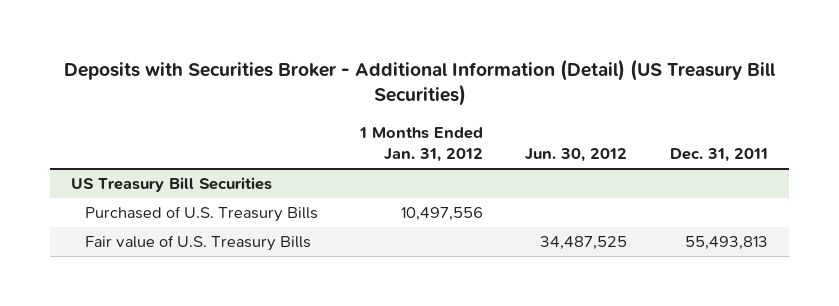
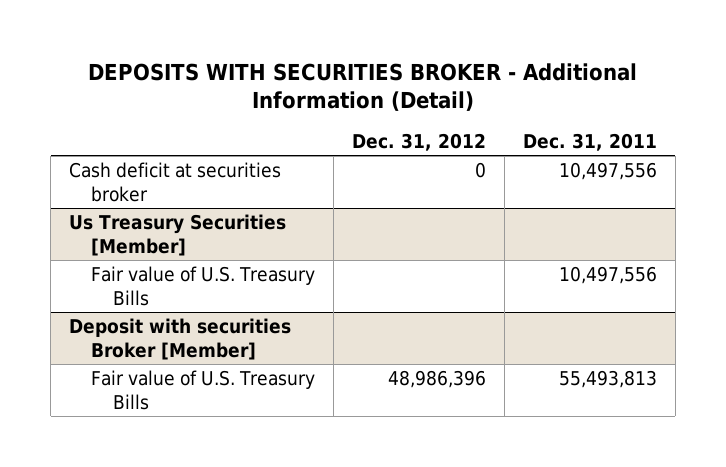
- Deposits with Securities Broker - Additional Information (Detail) (US Treasury Bill Securities)
+ DEPOSITS WITH SECURITIES BROKER - Additional Information (Detail)
- | 1 Months Ended Jan. 31, 2012 | Jun. 30, 2012 | Dec. 31, 2011
+ | Dec. 31, 2012 | Dec. 31, 2011
- US Treasury Bill Securities
- Purchased of U.S. Treasury Bills | 10,497,556 | |
+ Cash deficit at securities broker | 0 | 10,497,556
+ Us Treasury Securities [Member]
+ Fair value of U.S. Treasury Bills | | 10,497,556
+ Deposit with securities Broker [Member]

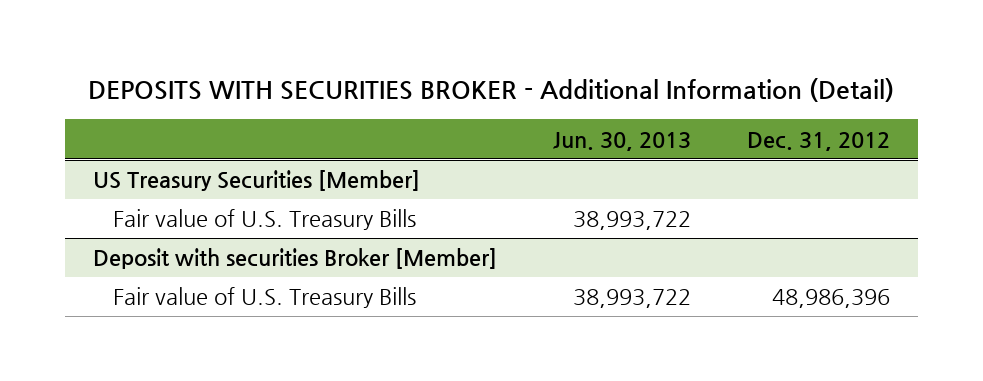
- | Dec. 31, 2012 | Dec. 31, 2011
+ | Jun. 30, 2013 | Dec. 31, 2012
- Cash deficit at securities broker | 0 | 10,497,556
- Us Treasury Securities [Member]
+ US Treasury Securities [Member]

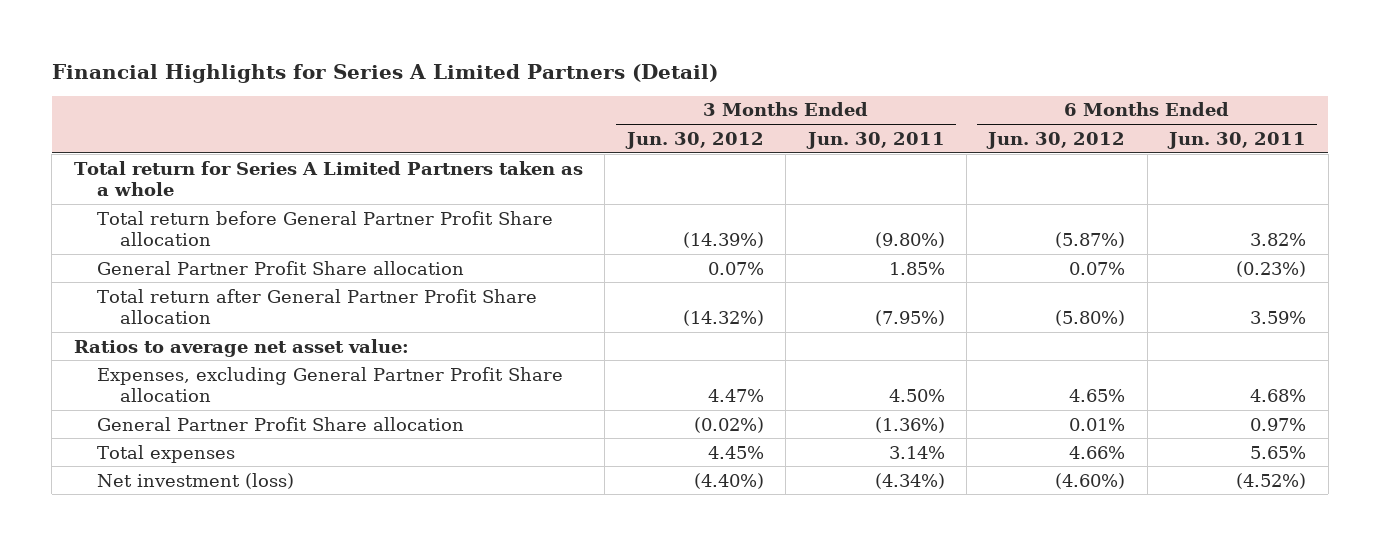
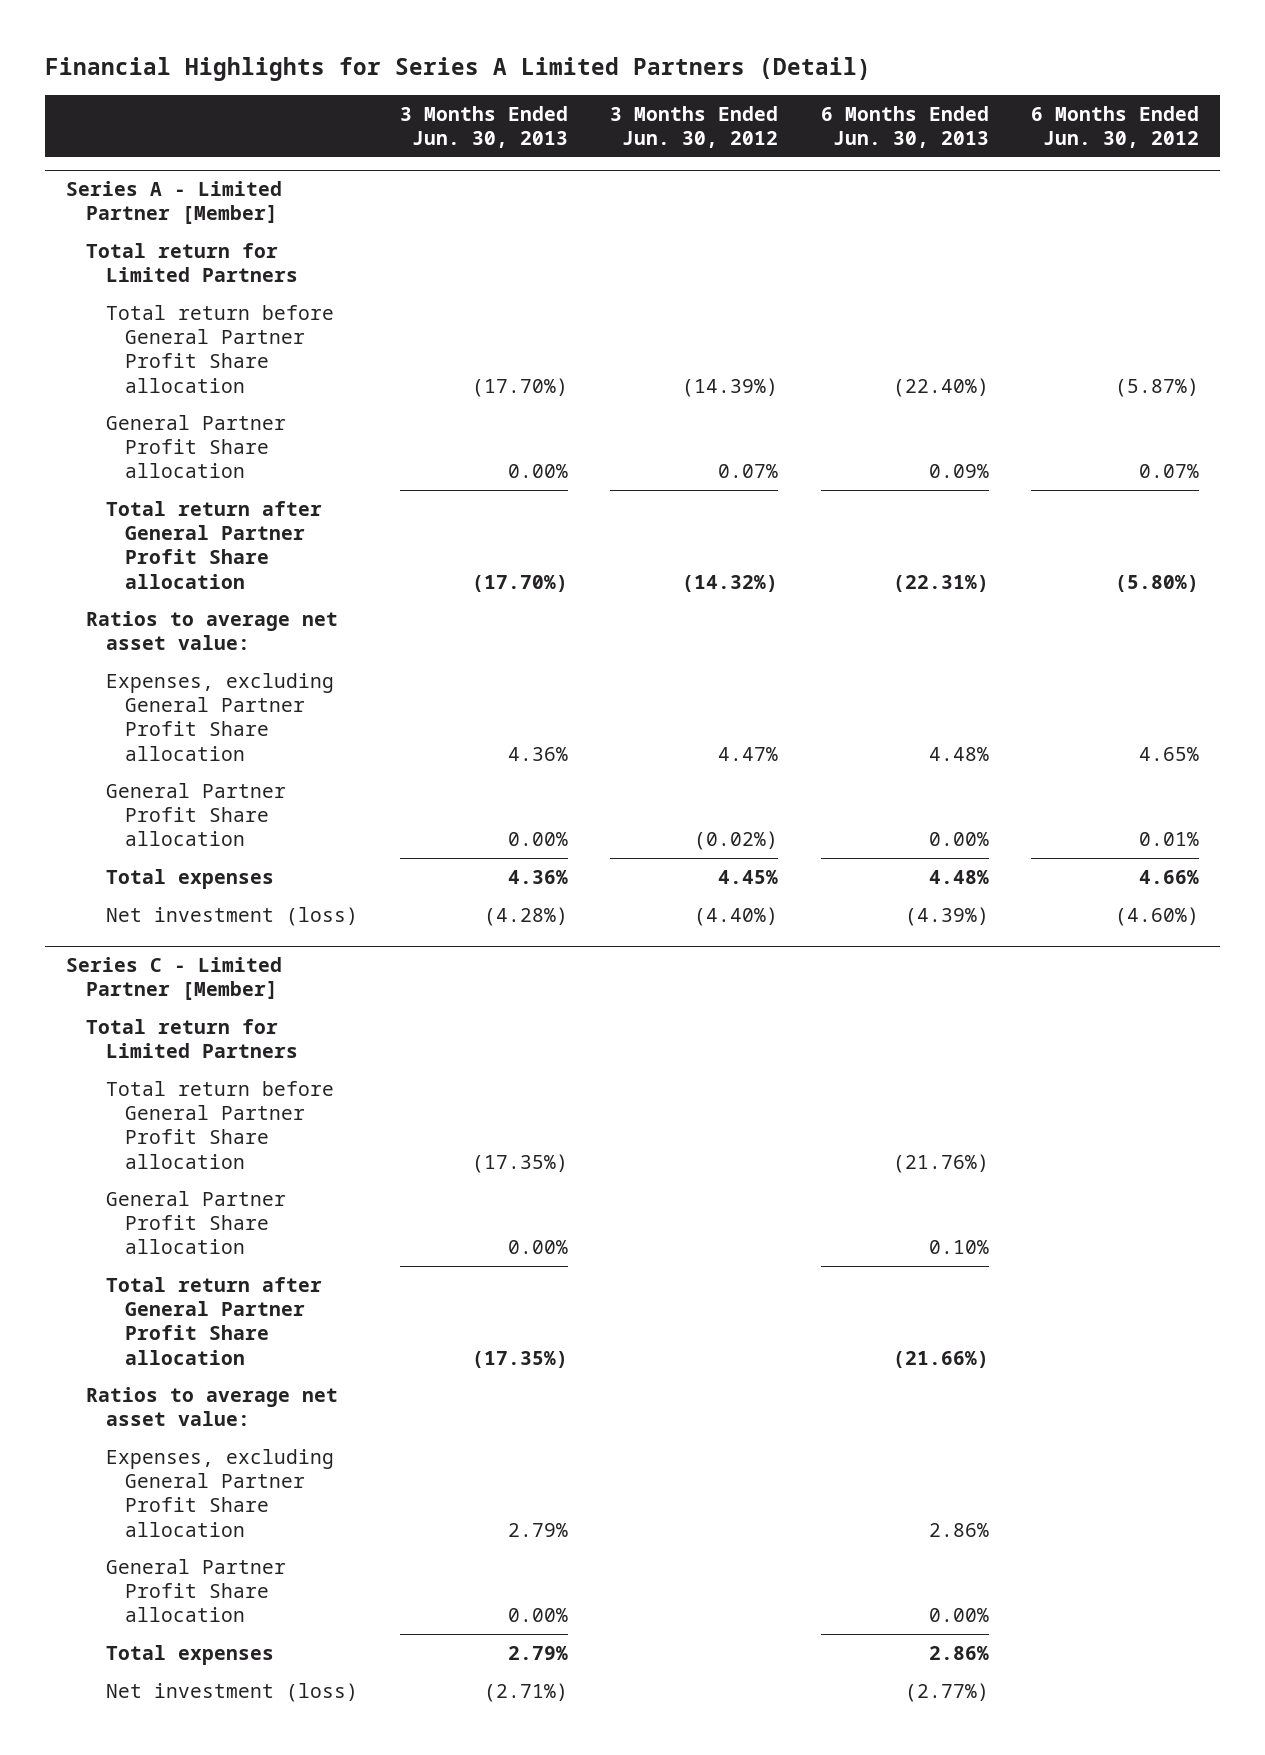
- | 3 Months Ended Jun. 30, 2012 | 3 Months Ended Jun. 30, 2011 | 6 Months Ended Jun. 30, 2012 | 6 Months Ended Jun. 30, 2011
+ | 3 Months Ended Jun. 30, 2013 | 3 Months Ended Jun. 30, 2012 | 6 Months Ended Jun. 30, 2013 | 6 Months Ended Jun. 30, 2012
- Total return for Series A Limited Partners taken as a whole
+ Series A - Limited Partner [Member]
+ Total return for Limited Partners
+ Series C - Limited Partner [Member]
+ Total return for Limited Partners
+ Total return before General Partner Profit Share allocation | (17.35%) | | (21.76%) |
+ General Partner Profit Share allocation | 0.00% | | 0.10% |
+ Total return after General Partner Profit Share allocation | (17.35%) | | (21.66%) |
+ Ratios to average net asset value:
+ Expenses, excluding General Partner Profit Share allocation | 2.79% | | 2.86% |
+ General Partner Profit Share allocation | 0.00% | | 0.00% |
+ Total expenses | 2.79% | | 2.86% |
+ Net investment (loss) | (2.71%) | | (2.77%) |

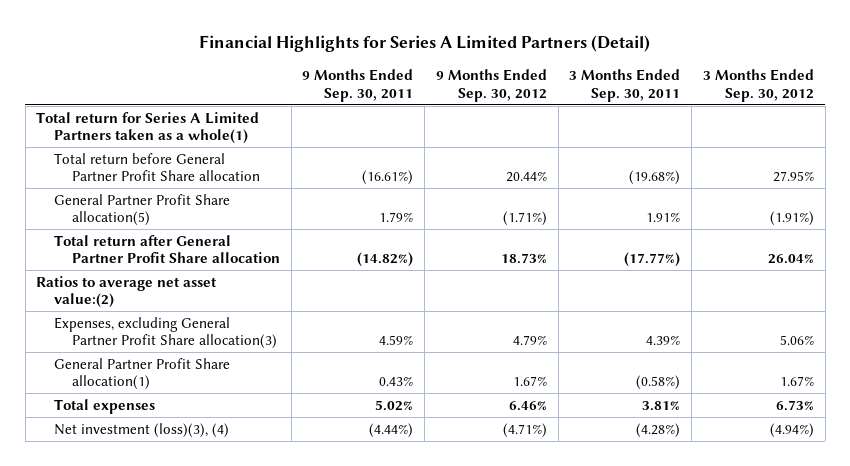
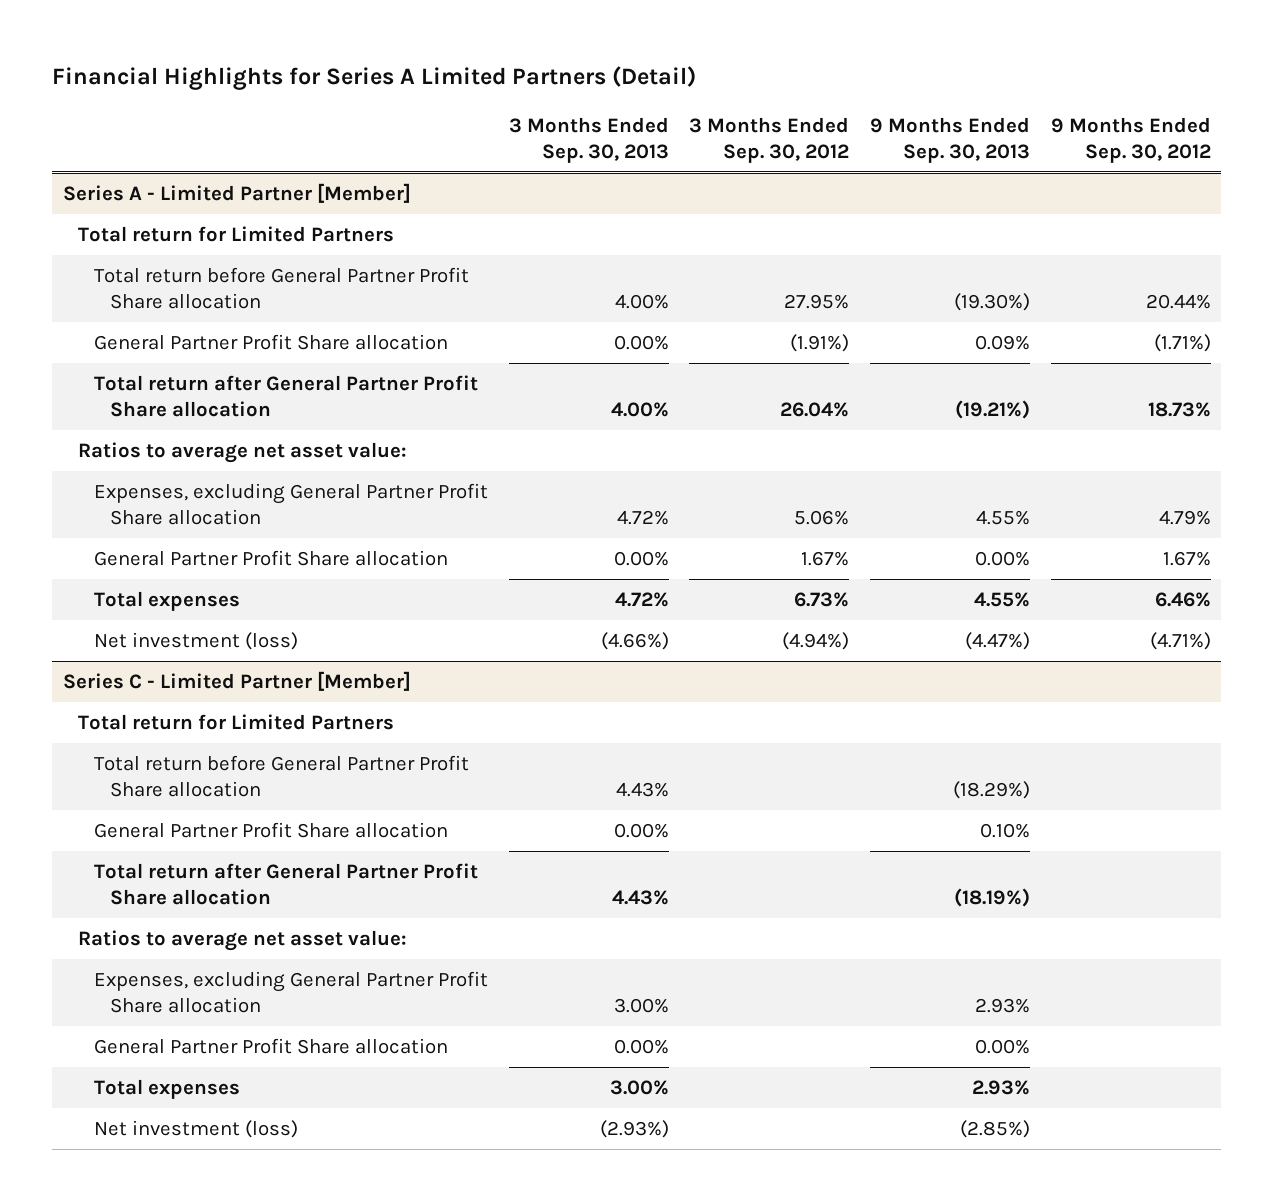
- | 9 Months Ended Sep. 30, 2011 | 9 Months Ended Sep. 30, 2012 | 3 Months Ended Sep. 30, 2011 | 3 Months Ended Sep. 30, 2012
+ | 3 Months Ended Sep. 30, 2013 | 3 Months Ended Sep. 30, 2012 | 9 Months Ended Sep. 30, 2013 | 9 Months Ended Sep. 30, 2012
- Total return for Series A Limited Partners taken as a whole(1)
+ Series A - Limited Partner [Member]
+ Total return for Limited Partners
- General Partner Profit Share allocation(5) | 1.79% | (1.71%) | 1.91% | (1.91%)
+ General Partner Profit Share allocation | 0.00% | (1.91%) | 0.09% | (1.71%)
- Ratios to average net asset value:(2)
- Expenses, excluding General Partner Profit Share allocation(3) | 4.59% | 4.79% | 4.39% | 5.06%
- General Partner Profit Share allocation(1) | 0.43% | 1.67% | (0.58%) | 1.67%
+ Ratios to average net asset value:
+ Expenses, excluding General Partner Profit Share allocation | 4.72% | 5.06% | 4.55% | 4.79%
+ General Partner Profit Share allocation | 0.00% | 1.67% | 0.00% | 1.67%
- Net investment (loss)(3), (4) | (4.44%) | (4.71%) | (4.28%) | (4.94%)
+ Net investment (loss) | (4.66%) | (4.94%) | (4.47%) | (4.71%)
+ Series C - Limited Partner [Member]
+ Total return for Limited Partners
+ Total return before General Partner Profit Share allocation | 4.43% | | (18.29%) |
+ General Partner Profit Share allocation | 0.00% | | 0.10% |
+ Total return after General Partner Profit Share allocation | 4.43% | | (18.19%) |
+ Ratios to average net asset value:
+ Expenses, excluding General Partner Profit Share allocation | 3.00% | | 2.93% |
+ General Partner Profit Share allocation | 0.00% | | 0.00% |
+ Total expenses | 3.00% | | 2.93% |
+ Net investment (loss) | (2.93%) | | (2.85%) |

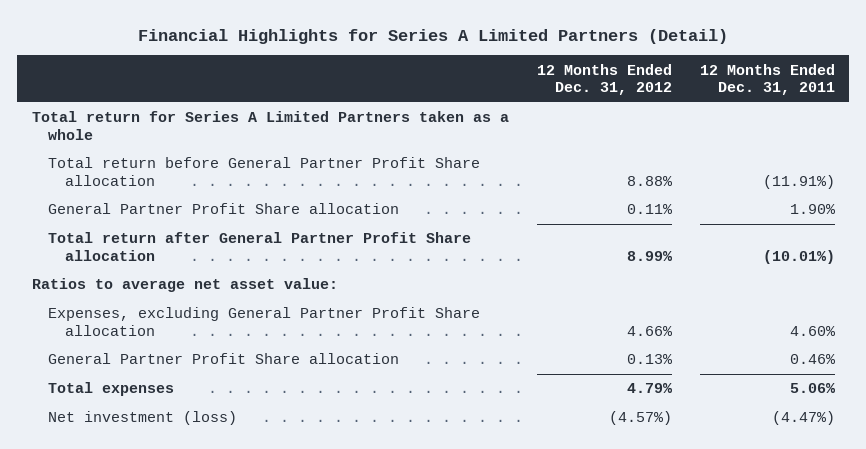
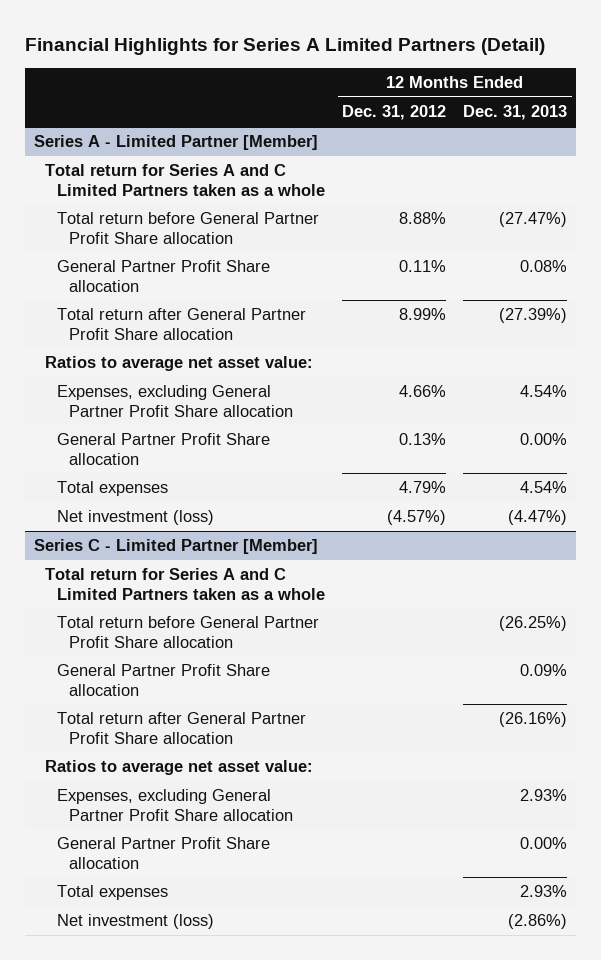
- | 12 Months Ended Dec. 31, 2012 | 12 Months Ended Dec. 31, 2011
+ | 12 Months Ended Dec. 31, 2012 | 12 Months Ended Dec. 31, 2013
- Total return for Series A Limited Partners taken as a whole
+ Series A - Limited Partner [Member]
+ Total return for Series A and C Limited Partners taken as a whole
+ Series C - Limited Partner [Member]
+ Total return for Series A and C Limited Partners taken as a whole
+ Total return before General Partner Profit Share allocation | | (26.25%)
+ General Partner Profit Share allocation | | 0.09%
+ Total return after General Partner Profit Share allocation | | (26.16%)
+ Ratios to average net asset value:
+ Expenses, excluding General Partner Profit Share allocation | | 2.93%
+ General Partner Profit Share allocation | | 0.00%
+ Total expenses | | 2.93%
+ Net investment (loss) | | (2.86%)

